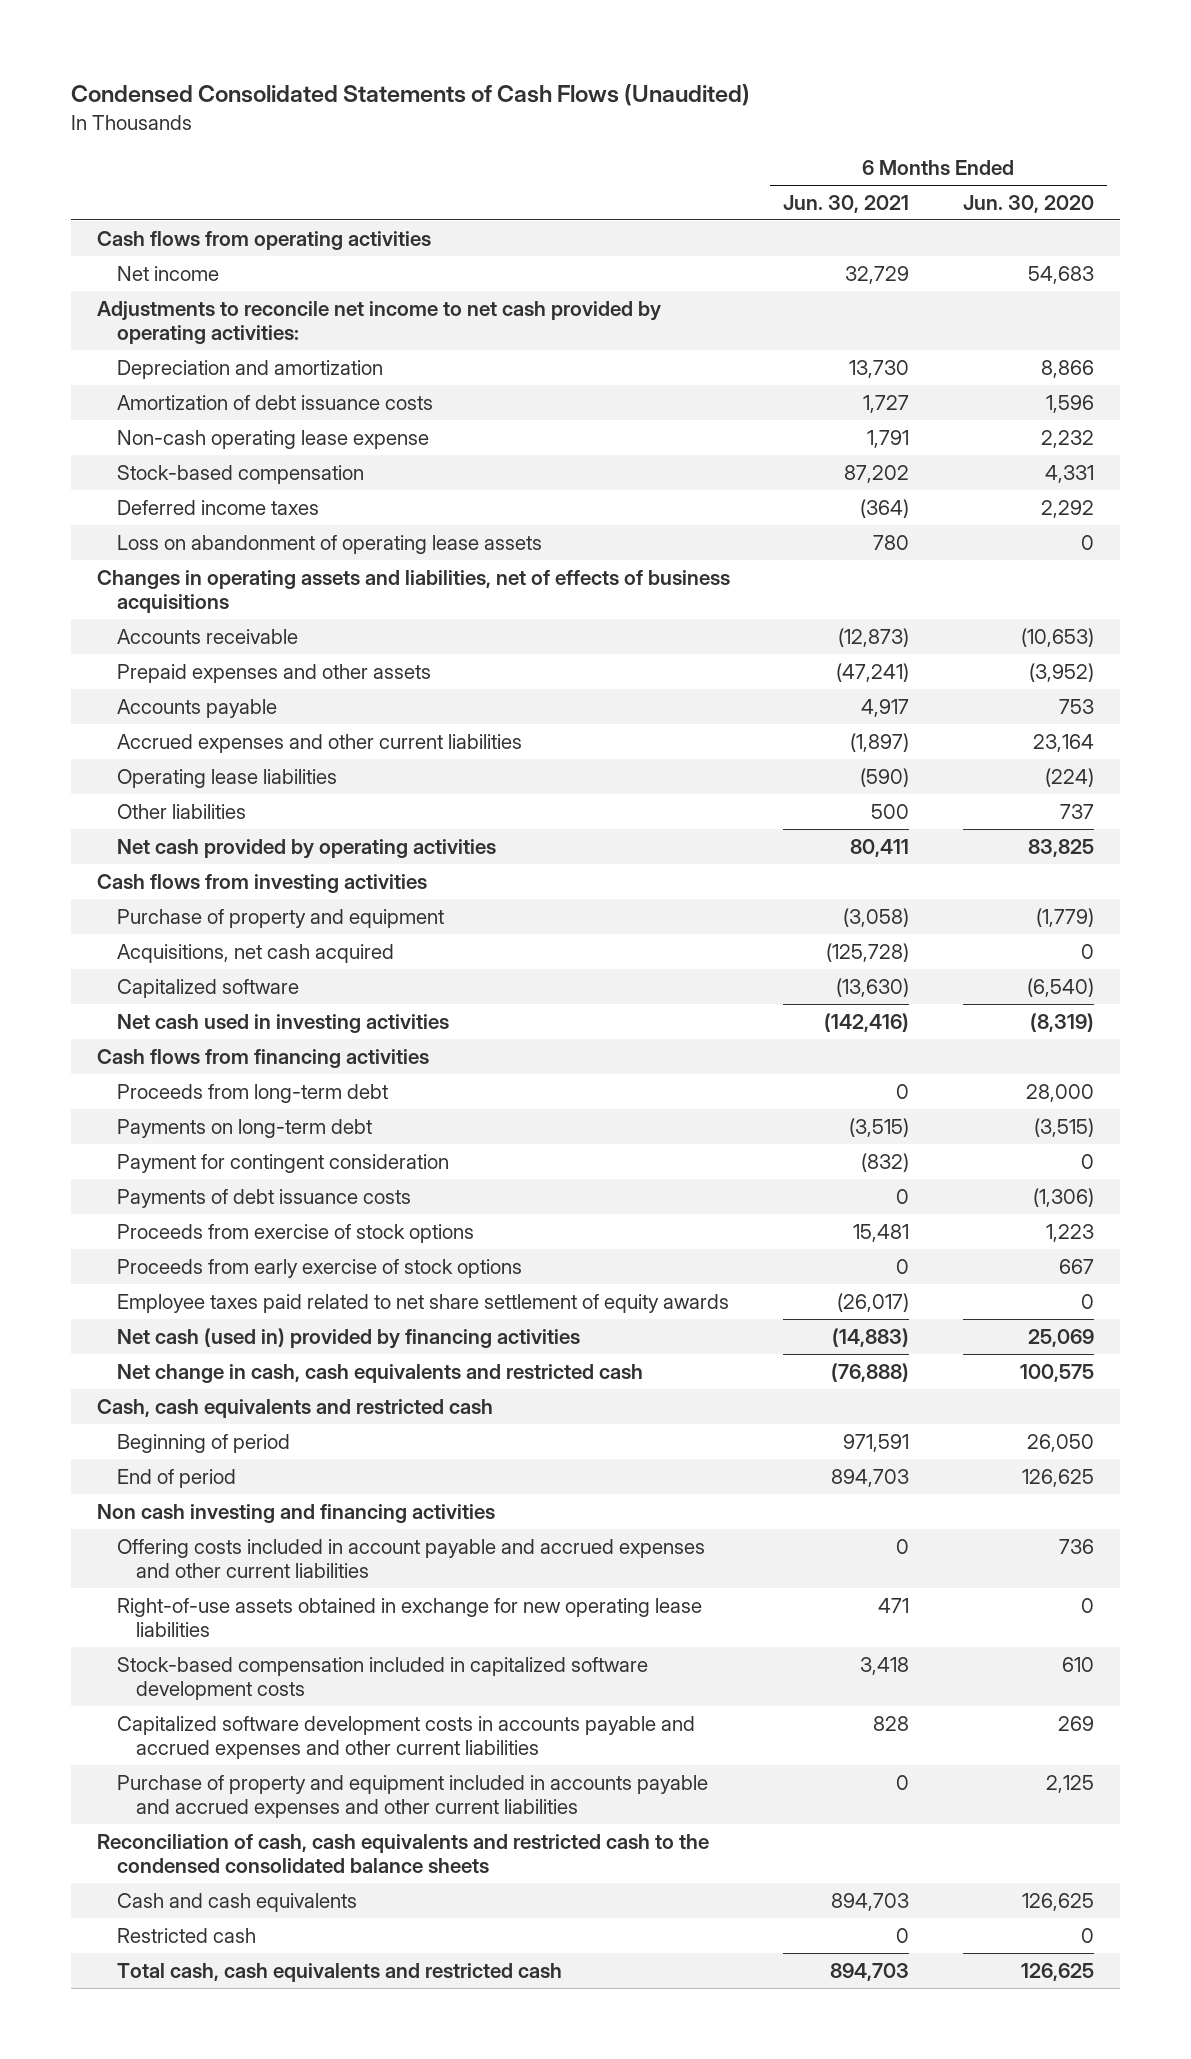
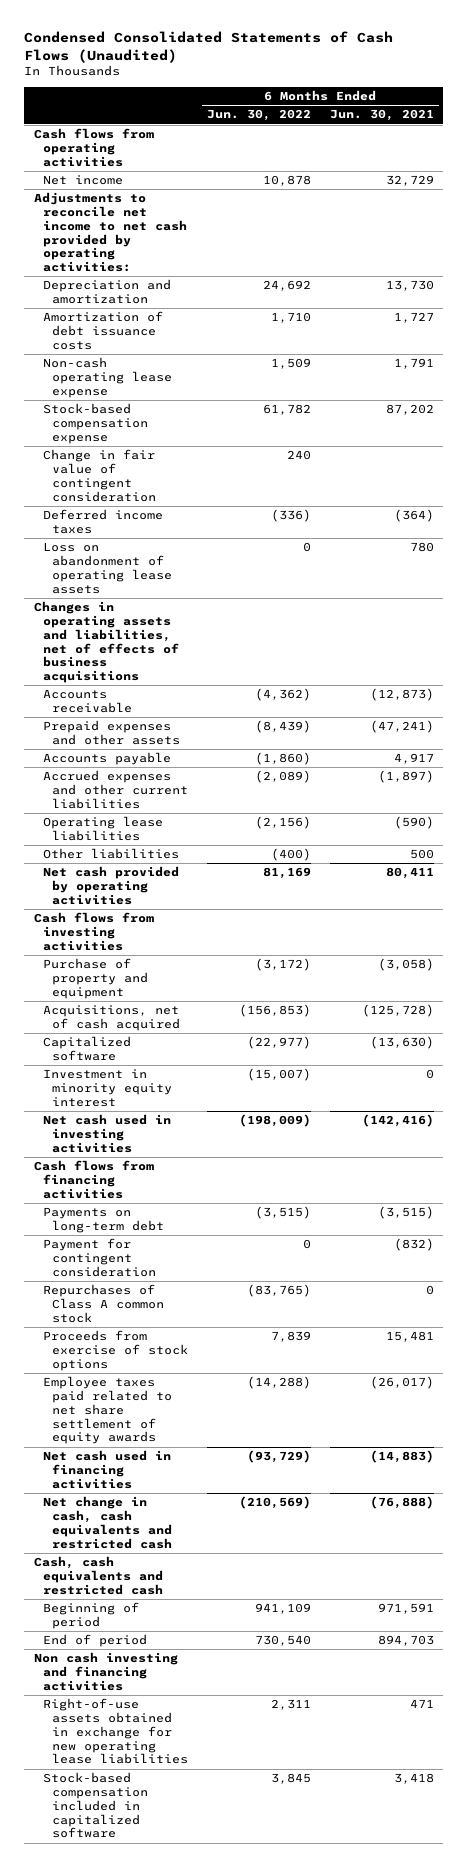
- | 6 Months Ended Jun. 30, 2021 | 6 Months Ended Jun. 30, 2020
+ | 6 Months Ended Jun. 30, 2022 | 6 Months Ended Jun. 30, 2021
- Stock-based compensation | 87,202 | 4,331
+ Stock-based compensation expense | 61,782 | 87,202
+ Change in fair value of contingent consideration | 240 |
- Acquisitions, net cash acquired | (125,728) | 0
+ Acquisitions, net of cash acquired | (156,853) | (125,728)
+ Investment in minority equity interest | (15,007) | 0
- Proceeds from long-term debt | 0 | 28,000
- Payments of debt issuance costs | 0 | (1,306)
+ Repurchases of Class A common stock | (83,765) | 0
- Proceeds from early exercise of stock options | 0 | 667
- Net cash (used in) provided by financing activities | (14,883) | 25,069
+ Net cash used in financing activities | (93,729) | (14,883)
- Offering costs included in account payable and accrued expenses and other current liabilities | 0 | 736
- Stock-based compensation included in capitalized software development costs | 3,418 | 610
- Capitalized software development costs in accounts payable and accrued expenses and other current liabilities | 828 | 269
- Purchase of property and equipment included in accounts payable and accrued expenses and other current liabilities | 0 | 2,125
- Reconciliation of cash, cash equivalents and restricted cash to the condensed consolidated balance sheets
- Cash and cash equivalents | 894,703 | 126,625
- Restricted cash | 0 | 0
- Total cash, cash equivalents and restricted cash | 894,703 | 126,625
+ Stock-based compensation included in capitalized software | 3,845 | 3,418

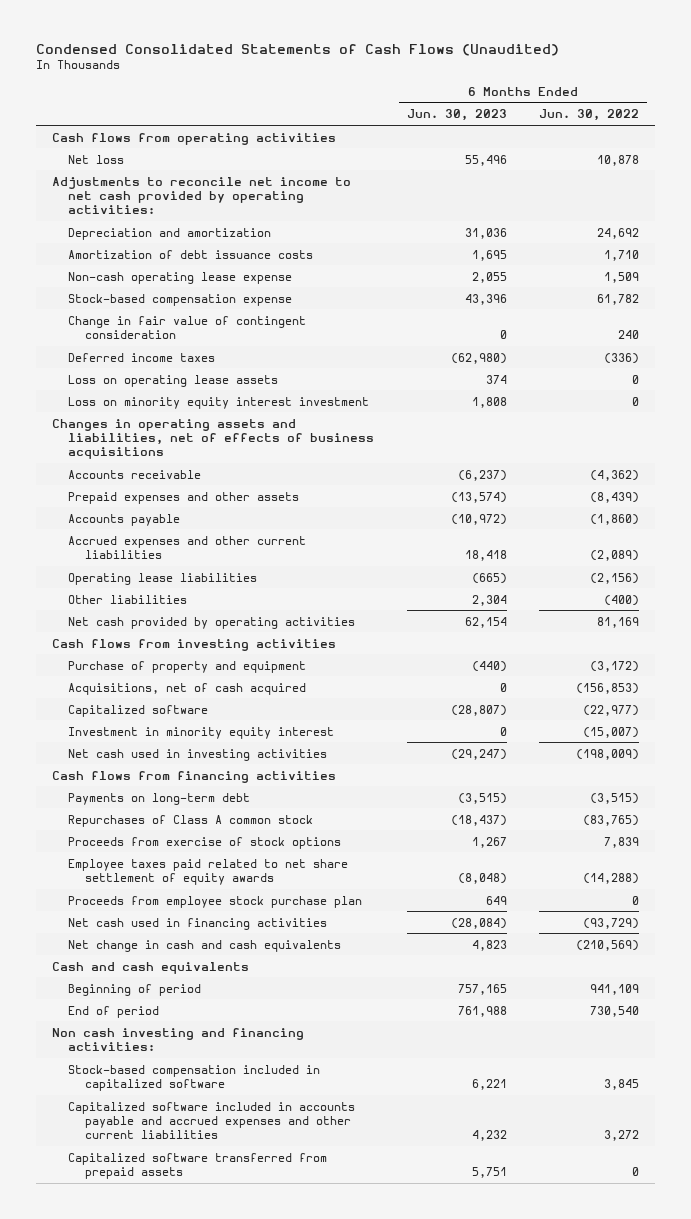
- | 6 Months Ended Jun. 30, 2022 | 6 Months Ended Jun. 30, 2021
+ | 6 Months Ended Jun. 30, 2023 | 6 Months Ended Jun. 30, 2022
- Net income | 10,878 | 32,729
+ Net loss | 55,496 | 10,878
- Loss on abandonment of operating lease assets | 0 | 780
+ Loss on operating lease assets | 374 | 0
+ Loss on minority equity interest investment | 1,808 | 0
- Payment for contingent consideration | 0 | (832)
+ Proceeds from employee stock purchase plan | 649 | 0
- Net change in cash, cash equivalents and restricted cash | (210,569) | (76,888)
- Cash, cash equivalents and restricted cash
+ Net change in cash and cash equivalents | 4,823 | (210,569)
+ Cash and cash equivalents
- Non cash investing and financing activities
- Right-of-use assets obtained in exchange for new operating lease liabilities | 2,311 | 471
+ Non cash investing and financing activities:
+ Capitalized software included in accounts payable and accrued expenses and other current liabilities | 4,232 | 3,272
+ Capitalized software transferred from prepaid assets | 5,751 | 0

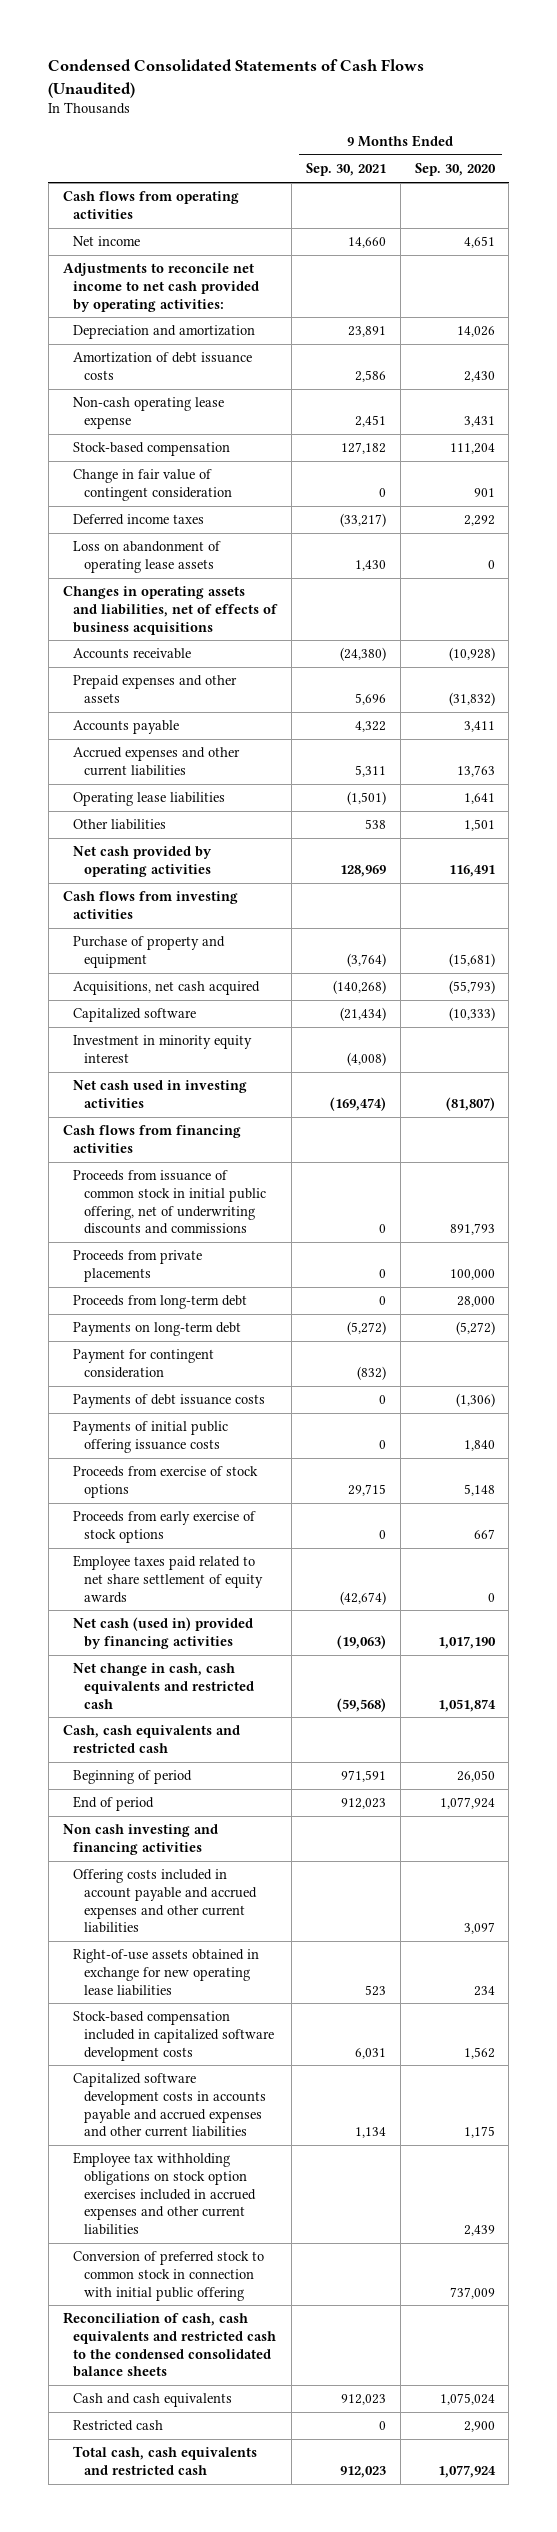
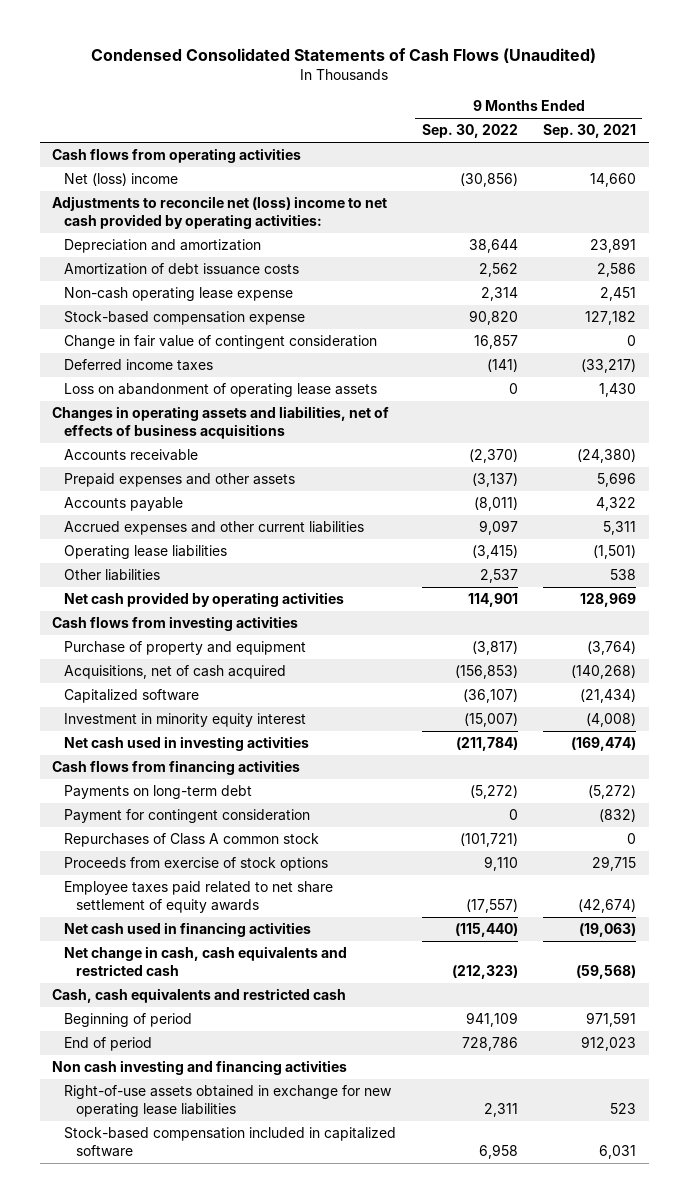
- | 9 Months Ended Sep. 30, 2021 | 9 Months Ended Sep. 30, 2020
+ | 9 Months Ended Sep. 30, 2022 | 9 Months Ended Sep. 30, 2021
- Net income | 14,660 | 4,651
- Adjustments to reconcile net income to net cash provided by operating activities:
+ Net (loss) income | (30,856) | 14,660
+ Adjustments to reconcile net (loss) income to net cash provided by operating activities:
- Stock-based compensation | 127,182 | 111,204
+ Stock-based compensation expense | 90,820 | 127,182
- Acquisitions, net cash acquired | (140,268) | (55,793)
+ Acquisitions, net of cash acquired | (156,853) | (140,268)
- Proceeds from issuance of common stock in initial public offering, net of underwriting discounts and commissions | 0 | 891,793
- Proceeds from private placements | 0 | 100,000
- Proceeds from long-term debt | 0 | 28,000
- Payments of debt issuance costs | 0 | (1,306)
- Payments of initial public offering issuance costs | 0 | 1,840
+ Repurchases of Class A common stock | (101,721) | 0
- Proceeds from early exercise of stock options | 0 | 667
- Net cash (used in) provided by financing activities | (19,063) | 1,017,190
+ Net cash used in financing activities | (115,440) | (19,063)
- Offering costs included in account payable and accrued expenses and other current liabilities | | 3,097
- Stock-based compensation included in capitalized software development costs | 6,031 | 1,562
- Capitalized software development costs in accounts payable and accrued expenses and other current liabilities | 1,134 | 1,175
- Employee tax withholding obligations on stock option exercises included in accrued expenses and other current liabilities | | 2,439
- Conversion of preferred stock to common stock in connection with initial public offering | | 737,009
- Reconciliation of cash, cash equivalents and restricted cash to the condensed consolidated balance sheets
- Cash and cash equivalents | 912,023 | 1,075,024
- Restricted cash | 0 | 2,900
- Total cash, cash equivalents and restricted cash | 912,023 | 1,077,924
+ Stock-based compensation included in capitalized software | 6,958 | 6,031

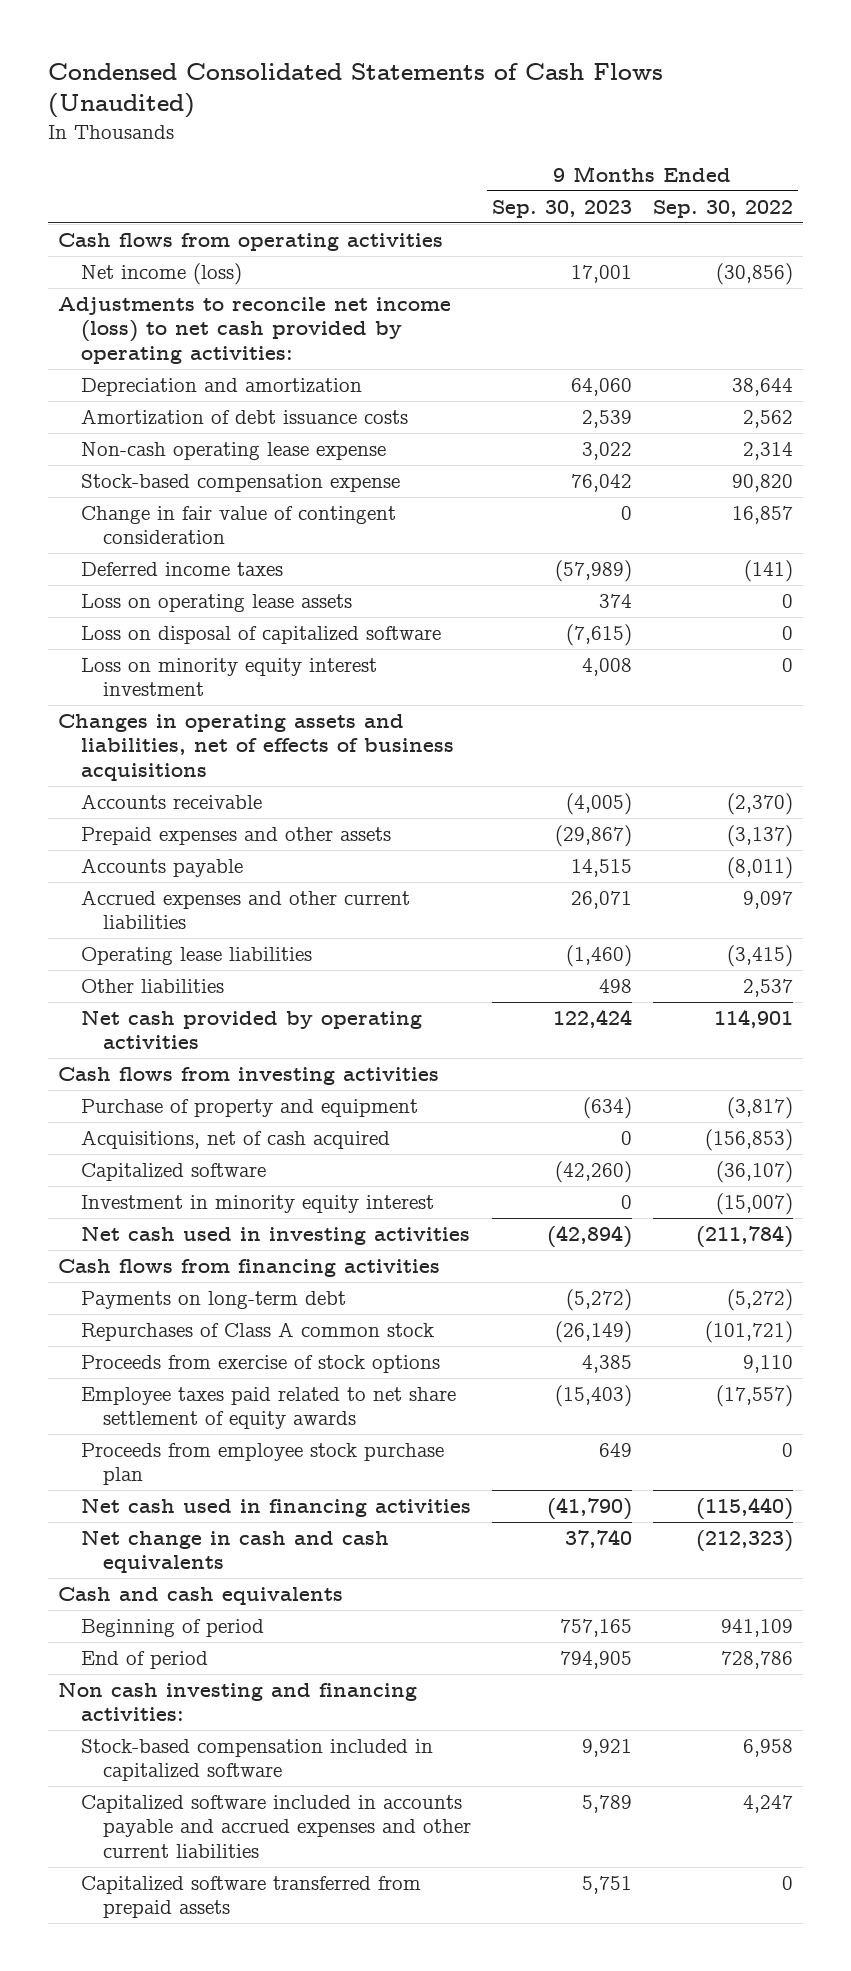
- | 9 Months Ended Sep. 30, 2022 | 9 Months Ended Sep. 30, 2021
+ | 9 Months Ended Sep. 30, 2023 | 9 Months Ended Sep. 30, 2022
- Net (loss) income | (30,856) | 14,660
- Adjustments to reconcile net (loss) income to net cash provided by operating activities:
+ Net income (loss) | 17,001 | (30,856)
+ Adjustments to reconcile net income (loss) to net cash provided by operating activities:
- Loss on abandonment of operating lease assets | 0 | 1,430
+ Loss on operating lease assets | 374 | 0
+ Loss on disposal of capitalized software | (7,615) | 0
+ Loss on minority equity interest investment | 4,008 | 0
- Payment for contingent consideration | 0 | (832)
+ Proceeds from employee stock purchase plan | 649 | 0
- Net change in cash, cash equivalents and restricted cash | (212,323) | (59,568)
- Cash, cash equivalents and restricted cash
+ Net change in cash and cash equivalents | 37,740 | (212,323)
+ Cash and cash equivalents
- Non cash investing and financing activities
- Right-of-use assets obtained in exchange for new operating lease liabilities | 2,311 | 523
+ Non cash investing and financing activities:
+ Capitalized software included in accounts payable and accrued expenses and other current liabilities | 5,789 | 4,247
+ Capitalized software transferred from prepaid assets | 5,751 | 0

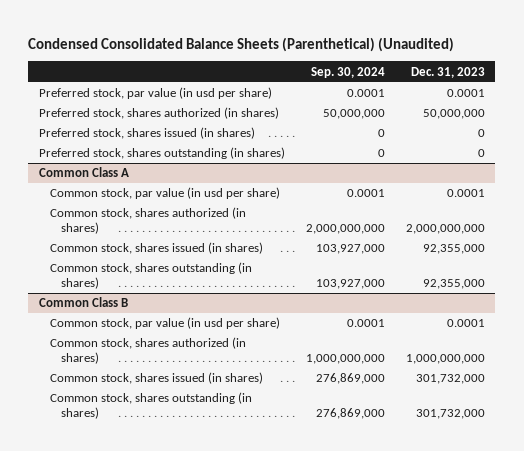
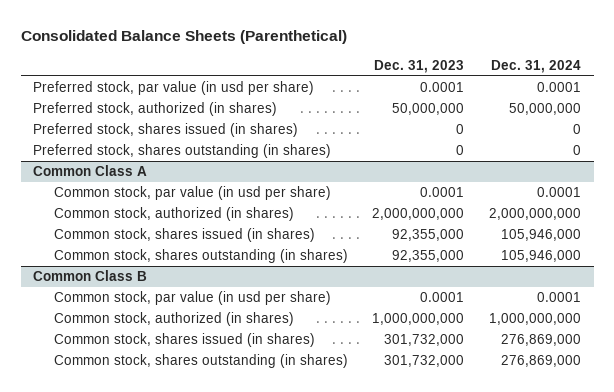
- Condensed Consolidated Balance Sheets (Parenthetical) (Unaudited)
+ Consolidated Balance Sheets (Parenthetical)
- | Sep. 30, 2024 | Dec. 31, 2023
+ | Dec. 31, 2023 | Dec. 31, 2024
- Preferred stock, shares authorized (in shares) | 50,000,000 | 50,000,000
+ Preferred stock, authorized (in shares) | 50,000,000 | 50,000,000
@ Common Class A
- Common stock, shares authorized (in shares) | 2,000,000,000 | 2,000,000,000
+ Common stock, authorized (in shares) | 2,000,000,000 | 2,000,000,000
@ Common Class B
- Common stock, shares authorized (in shares) | 1,000,000,000 | 1,000,000,000
+ Common stock, authorized (in shares) | 1,000,000,000 | 1,000,000,000

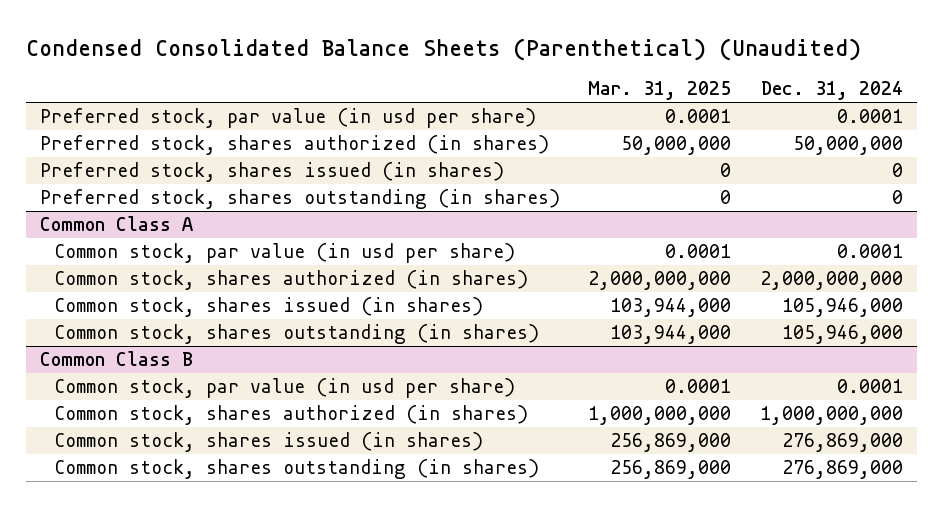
- Consolidated Balance Sheets (Parenthetical)
+ Condensed Consolidated Balance Sheets (Parenthetical) (Unaudited)
- | Dec. 31, 2023 | Dec. 31, 2024
+ | Mar. 31, 2025 | Dec. 31, 2024
- Preferred stock, authorized (in shares) | 50,000,000 | 50,000,000
+ Preferred stock, shares authorized (in shares) | 50,000,000 | 50,000,000
@ Common Class A
- Common stock, authorized (in shares) | 2,000,000,000 | 2,000,000,000
+ Common stock, shares authorized (in shares) | 2,000,000,000 | 2,000,000,000
@ Common Class B
- Common stock, authorized (in shares) | 1,000,000,000 | 1,000,000,000
+ Common stock, shares authorized (in shares) | 1,000,000,000 | 1,000,000,000

